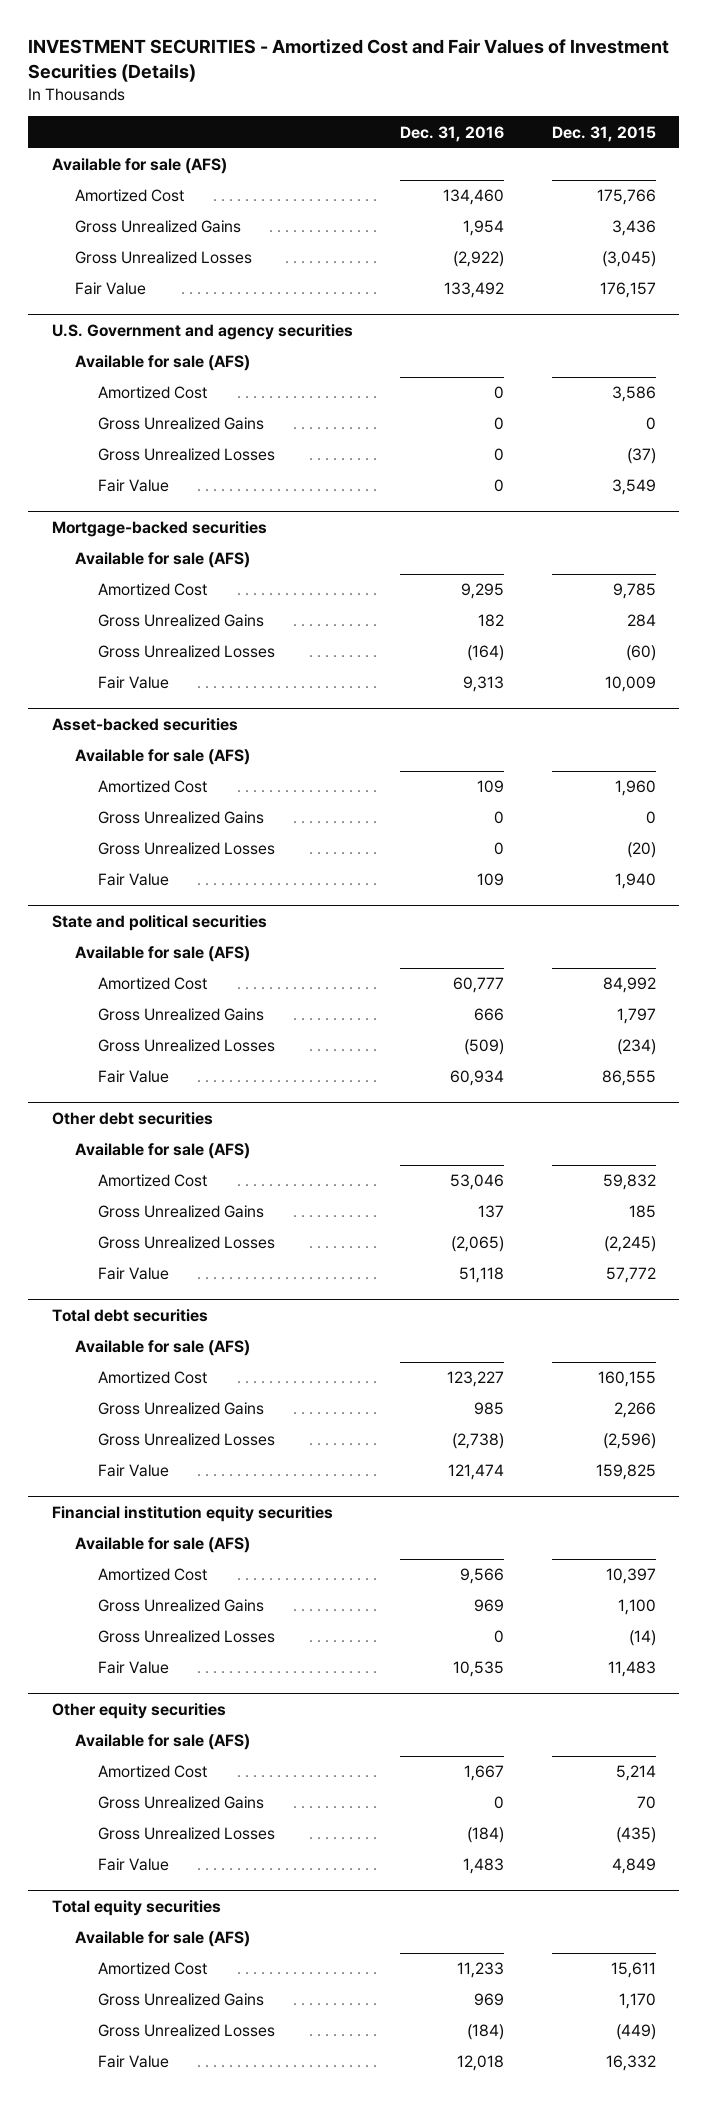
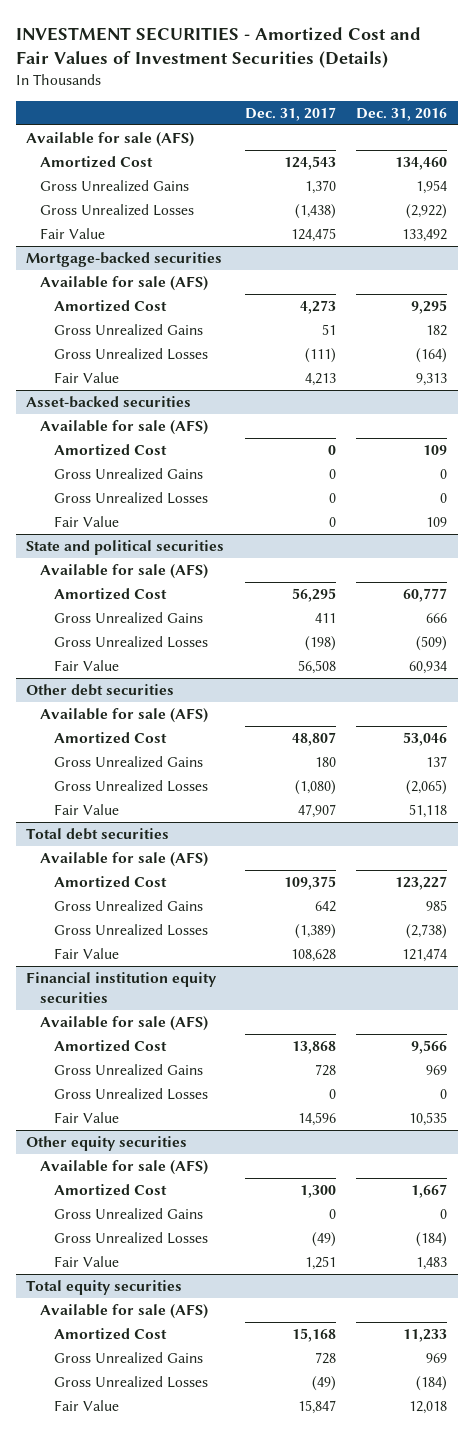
- | Dec. 31, 2016 | Dec. 31, 2015
+ | Dec. 31, 2017 | Dec. 31, 2016
- U.S. Government and agency securities
- Available for sale (AFS)
- Amortized Cost | 0 | 3,586
- Gross Unrealized Gains | 0 | 0
- Gross Unrealized Losses | 0 | (37)
- Fair Value | 0 | 3,549

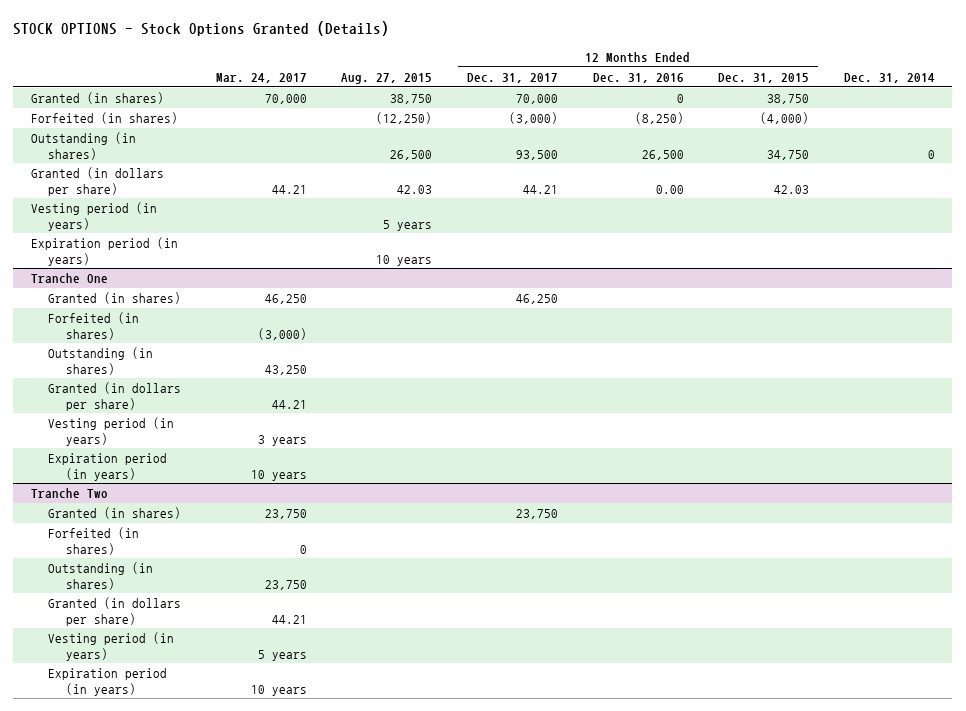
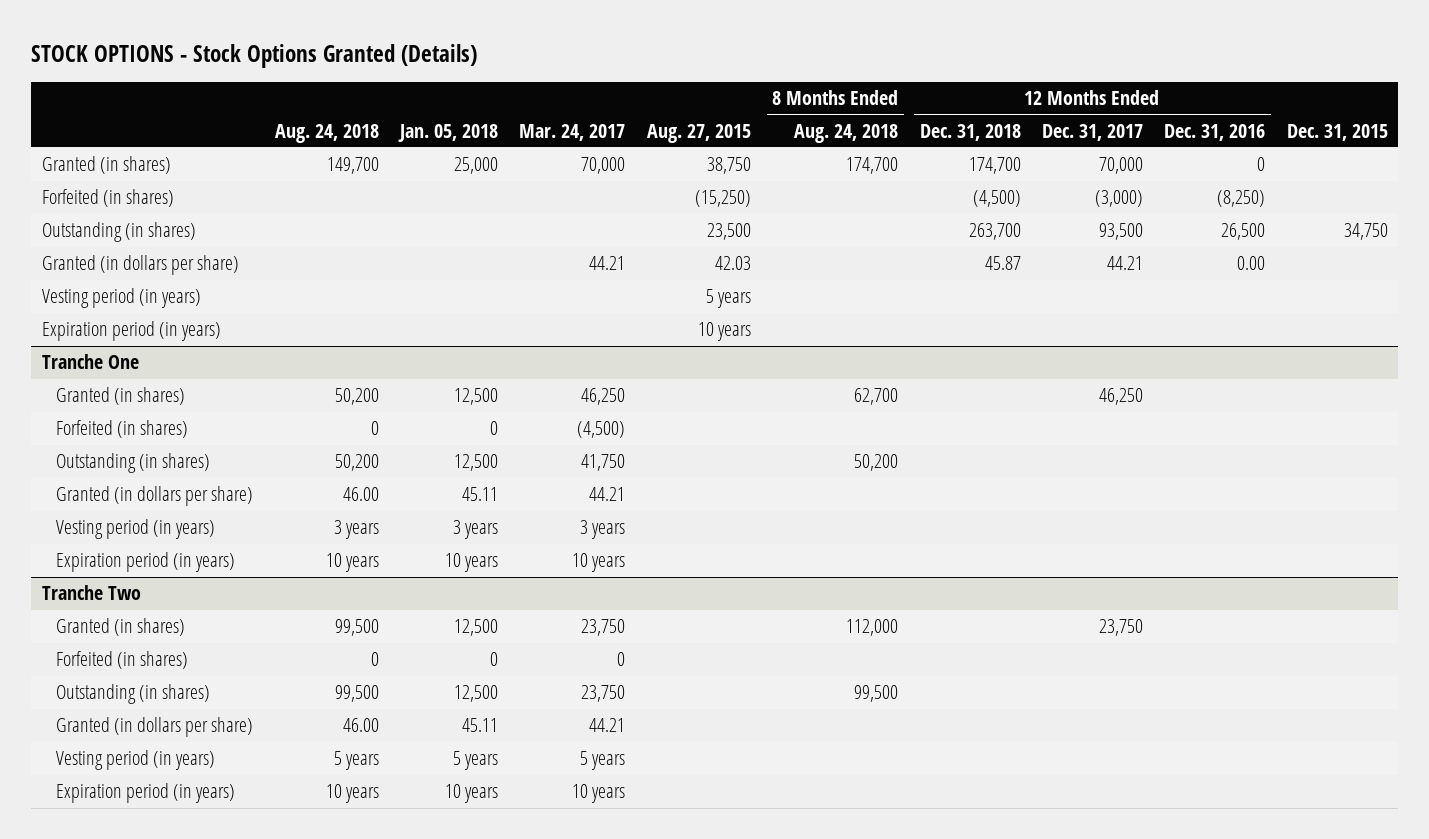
- | Mar. 24, 2017 | Aug. 27, 2015 | 12 Months Ended Dec. 31, 2017 | 12 Months Ended Dec. 31, 2016 | 12 Months Ended Dec. 31, 2015 | Dec. 31, 2014
+ | Aug. 24, 2018 | Jan. 05, 2018 | Mar. 24, 2017 | Aug. 27, 2015 | 8 Months Ended Aug. 24, 2018 | 12 Months Ended Dec. 31, 2018 | 12 Months Ended Dec. 31, 2017 | 12 Months Ended Dec. 31, 2016 | Dec. 31, 2015
- Forfeited (in shares) | | (12,250) | (3,000) | (8,250) | (4,000) |
- Outstanding (in shares) | | 26,500 | 93,500 | 26,500 | 34,750 | 0
+ Forfeited (in shares) | | | | (15,250) | | (4,500) | (3,000) | (8,250) |
+ Outstanding (in shares) | | | | 23,500 | | 263,700 | 93,500 | 26,500 | 34,750
@ Tranche One
- Forfeited (in shares) | (3,000) | | | | |
- Outstanding (in shares) | 43,250 | | | | |
+ Forfeited (in shares) | 0 | 0 | (4,500) | | | | | |
+ Outstanding (in shares) | 50,200 | 12,500 | 41,750 | | 50,200 | | | |

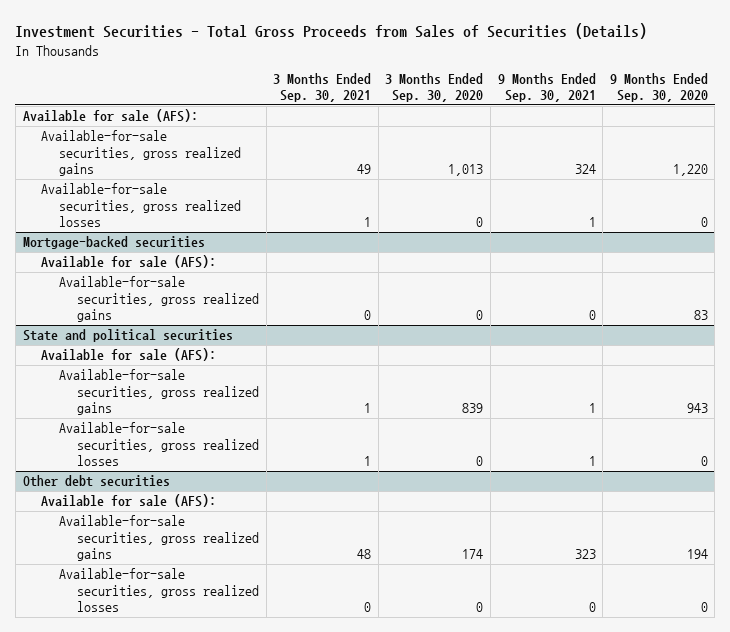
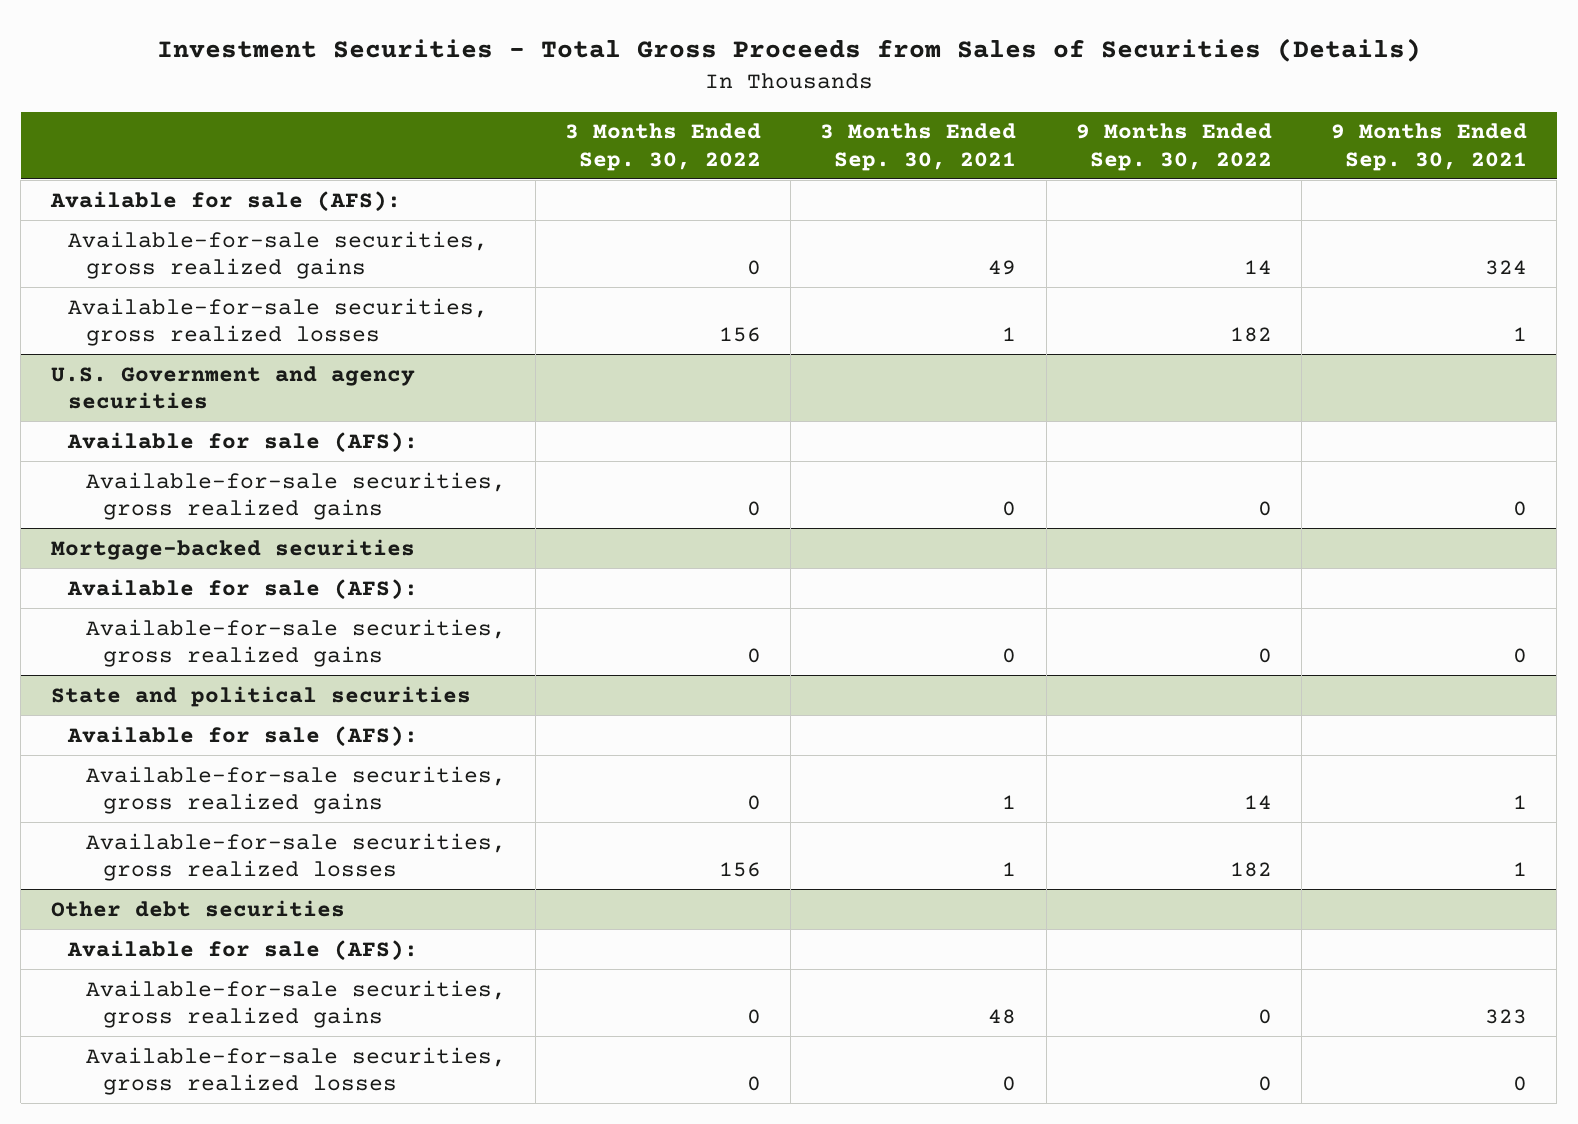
- | 3 Months Ended Sep. 30, 2021 | 3 Months Ended Sep. 30, 2020 | 9 Months Ended Sep. 30, 2021 | 9 Months Ended Sep. 30, 2020
+ | 3 Months Ended Sep. 30, 2022 | 3 Months Ended Sep. 30, 2021 | 9 Months Ended Sep. 30, 2022 | 9 Months Ended Sep. 30, 2021
+ U.S. Government and agency securities
+ Available for sale (AFS):
+ Available-for-sale securities, gross realized gains | 0 | 0 | 0 | 0

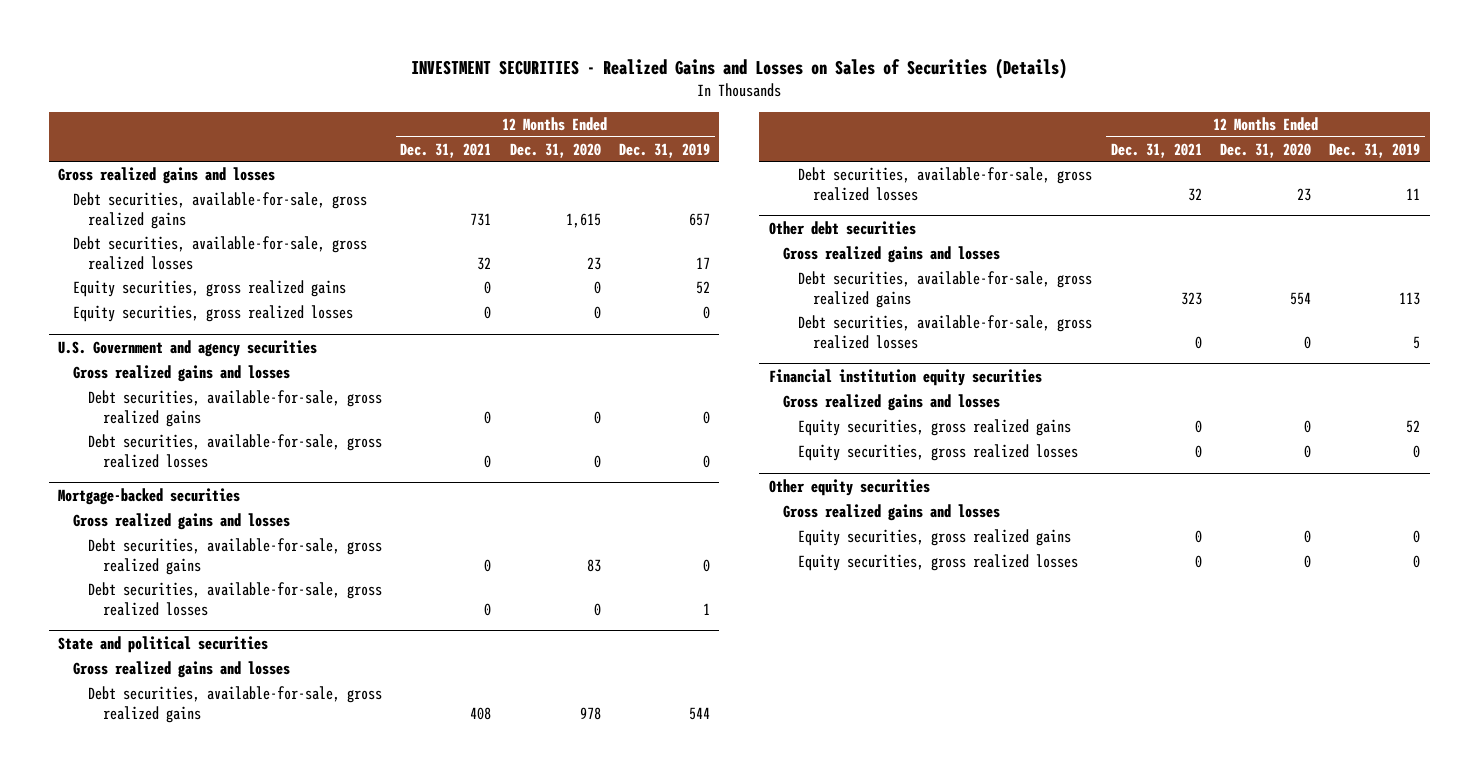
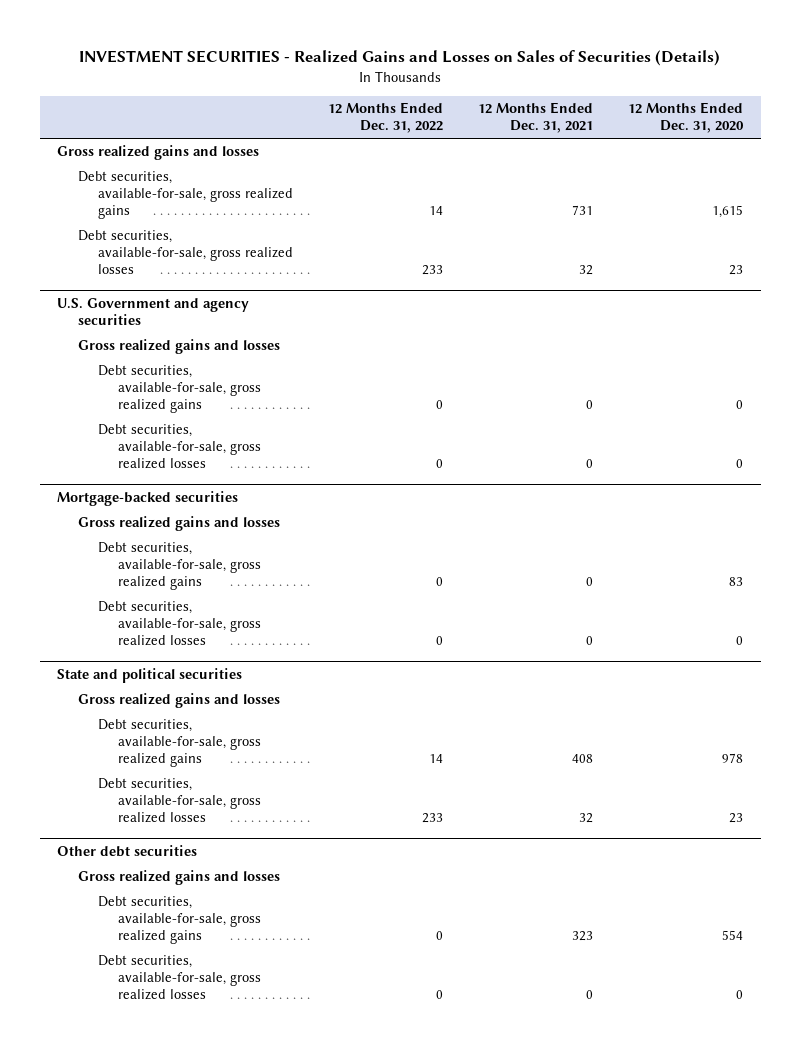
- | 12 Months Ended Dec. 31, 2021 | 12 Months Ended Dec. 31, 2020 | 12 Months Ended Dec. 31, 2019
+ | 12 Months Ended Dec. 31, 2022 | 12 Months Ended Dec. 31, 2021 | 12 Months Ended Dec. 31, 2020
- Equity securities, gross realized gains | 0 | 0 | 52
- Equity securities, gross realized losses | 0 | 0 | 0
- Financial institution equity securities
- Gross realized gains and losses
- Equity securities, gross realized gains | 0 | 0 | 52
- Equity securities, gross realized losses | 0 | 0 | 0
- Other equity securities
- Gross realized gains and losses
- Equity securities, gross realized gains | 0 | 0 | 0
- Equity securities, gross realized losses | 0 | 0 | 0

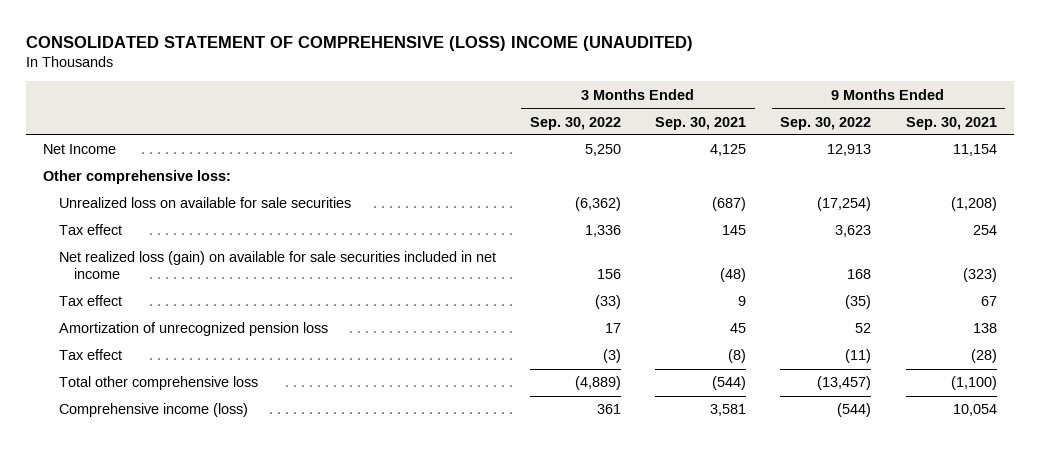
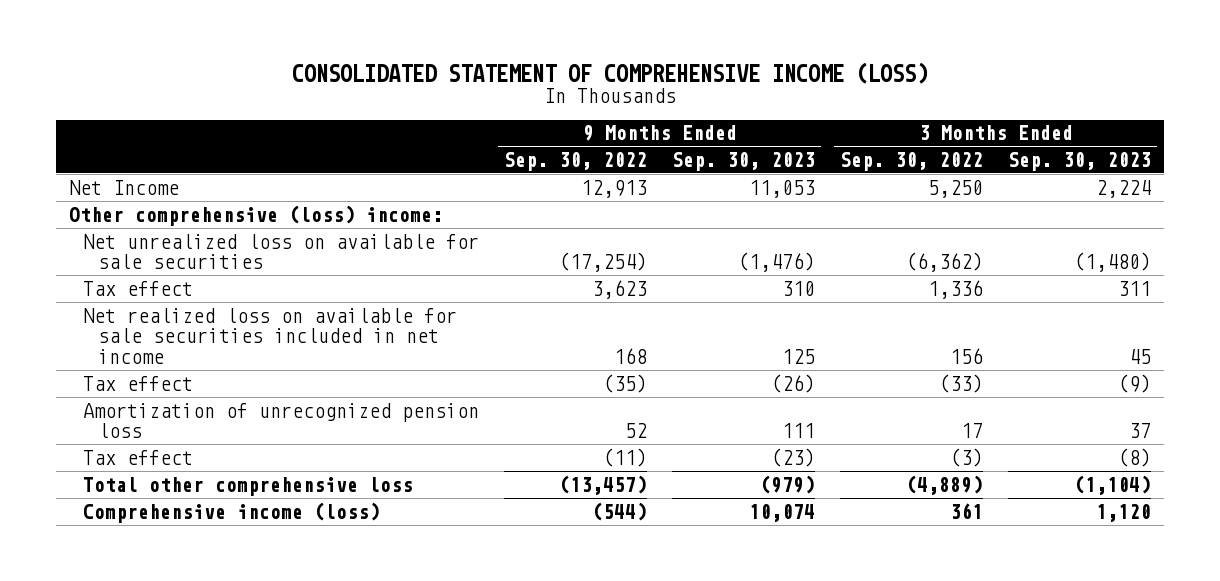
- CONSOLIDATED STATEMENT OF COMPREHENSIVE (LOSS) INCOME (UNAUDITED)
+ CONSOLIDATED STATEMENT OF COMPREHENSIVE INCOME (LOSS)
- | 3 Months Ended Sep. 30, 2022 | 3 Months Ended Sep. 30, 2021 | 9 Months Ended Sep. 30, 2022 | 9 Months Ended Sep. 30, 2021
+ | 9 Months Ended Sep. 30, 2022 | 9 Months Ended Sep. 30, 2023 | 3 Months Ended Sep. 30, 2022 | 3 Months Ended Sep. 30, 2023
- Other comprehensive loss:
- Unrealized loss on available for sale securities | (6,362) | (687) | (17,254) | (1,208)
+ Other comprehensive (loss) income:
+ Net unrealized loss on available for sale securities | (17,254) | (1,476) | (6,362) | (1,480)
- Net realized loss (gain) on available for sale securities included in net income | 156 | (48) | 168 | (323)
+ Net realized loss on available for sale securities included in net income | 168 | 125 | 156 | 45

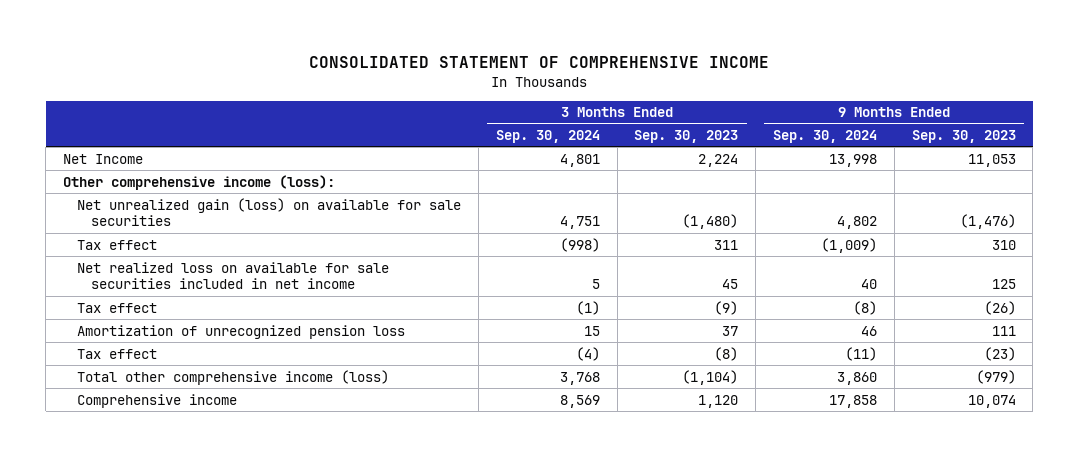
- CONSOLIDATED STATEMENT OF COMPREHENSIVE INCOME (LOSS)
+ CONSOLIDATED STATEMENT OF COMPREHENSIVE INCOME
- | 9 Months Ended Sep. 30, 2022 | 9 Months Ended Sep. 30, 2023 | 3 Months Ended Sep. 30, 2022 | 3 Months Ended Sep. 30, 2023
+ | 3 Months Ended Sep. 30, 2024 | 3 Months Ended Sep. 30, 2023 | 9 Months Ended Sep. 30, 2024 | 9 Months Ended Sep. 30, 2023
- Other comprehensive (loss) income:
- Net unrealized loss on available for sale securities | (17,254) | (1,476) | (6,362) | (1,480)
+ Other comprehensive income (loss):
+ Net unrealized gain (loss) on available for sale securities | 4,751 | (1,480) | 4,802 | (1,476)
- Total other comprehensive loss | (13,457) | (979) | (4,889) | (1,104)
- Comprehensive income (loss) | (544) | 10,074 | 361 | 1,120
+ Total other comprehensive income (loss) | 3,768 | (1,104) | 3,860 | (979)
+ Comprehensive income | 8,569 | 1,120 | 17,858 | 10,074

